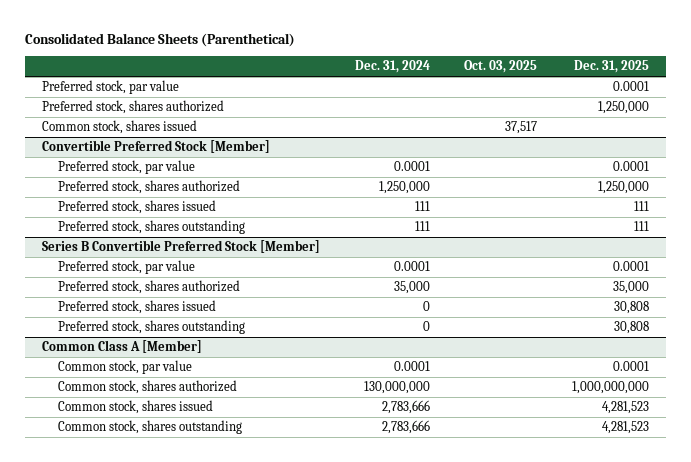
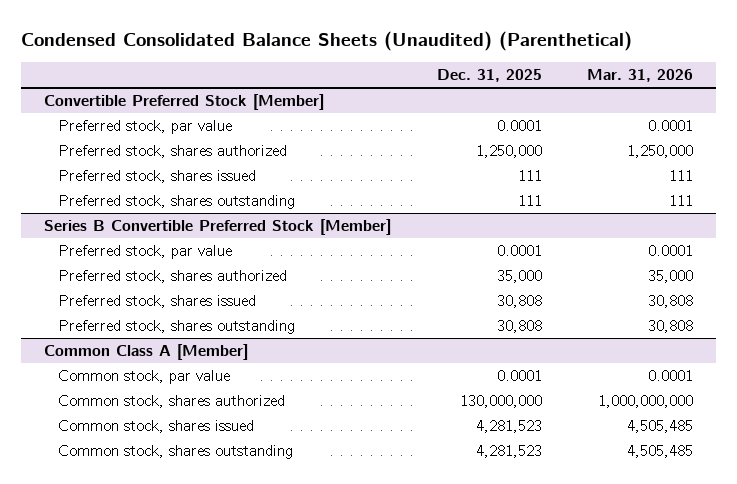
- Consolidated Balance Sheets (Parenthetical)
+ Condensed Consolidated Balance Sheets (Unaudited) (Parenthetical)
- | Dec. 31, 2024 | Oct. 03, 2025 | Dec. 31, 2025
+ | Dec. 31, 2025 | Mar. 31, 2026
- Preferred stock, par value | | | 0.0001
- Preferred stock, shares authorized | | | 1,250,000
- Common stock, shares issued | | 37,517 |
@ Common Class A [Member]
- Common stock, shares authorized | 130,000,000 | | 1,000,000,000
+ Common stock, shares authorized | 130,000,000 | 1,000,000,000

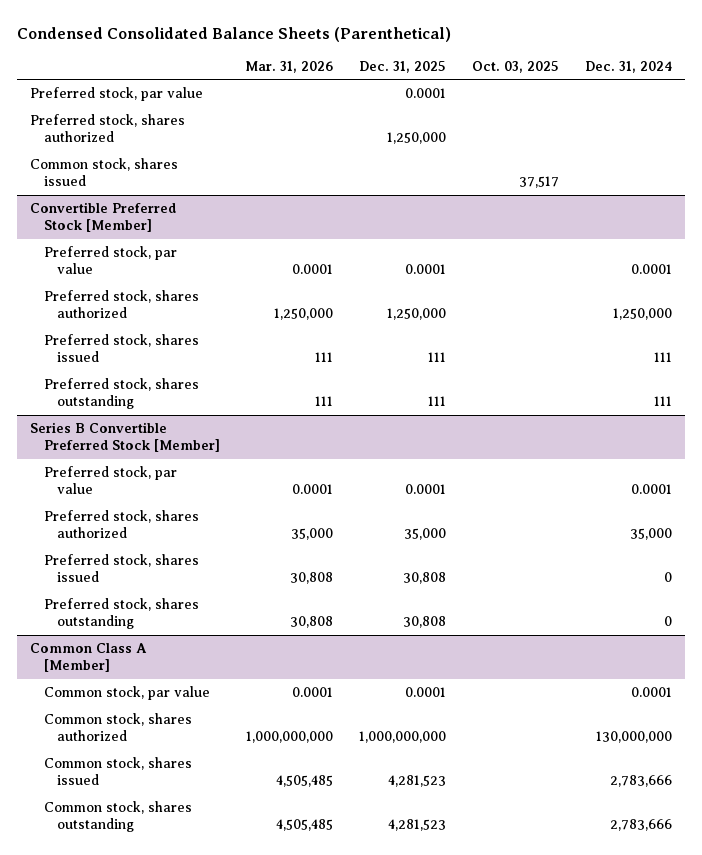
- Condensed Consolidated Balance Sheets (Unaudited) (Parenthetical)
+ Condensed Consolidated Balance Sheets (Parenthetical)
- | Dec. 31, 2025 | Mar. 31, 2026
+ | Mar. 31, 2026 | Dec. 31, 2025 | Oct. 03, 2025 | Dec. 31, 2024
+ Preferred stock, par value | | 0.0001 | |
+ Preferred stock, shares authorized | | 1,250,000 | |
+ Common stock, shares issued | | | 37,517 |
@ Common Class A [Member]
- Common stock, shares authorized | 130,000,000 | 1,000,000,000
+ Common stock, shares authorized | 1,000,000,000 | 1,000,000,000 | | 130,000,000

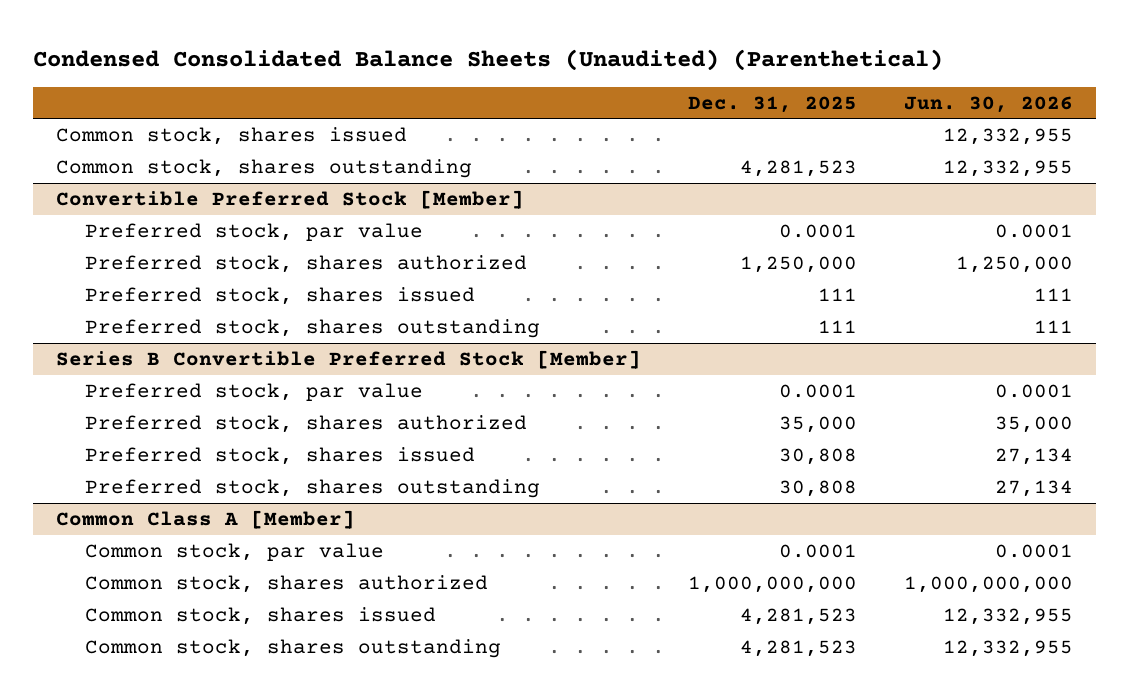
- Condensed Consolidated Balance Sheets (Parenthetical)
+ Condensed Consolidated Balance Sheets (Unaudited) (Parenthetical)
- | Mar. 31, 2026 | Dec. 31, 2025 | Oct. 03, 2025 | Dec. 31, 2024
+ | Dec. 31, 2025 | Jun. 30, 2026
- Preferred stock, par value | | 0.0001 | |
- Preferred stock, shares authorized | | 1,250,000 | |
+ Common stock, shares outstanding | 4,281,523 | 12,332,955

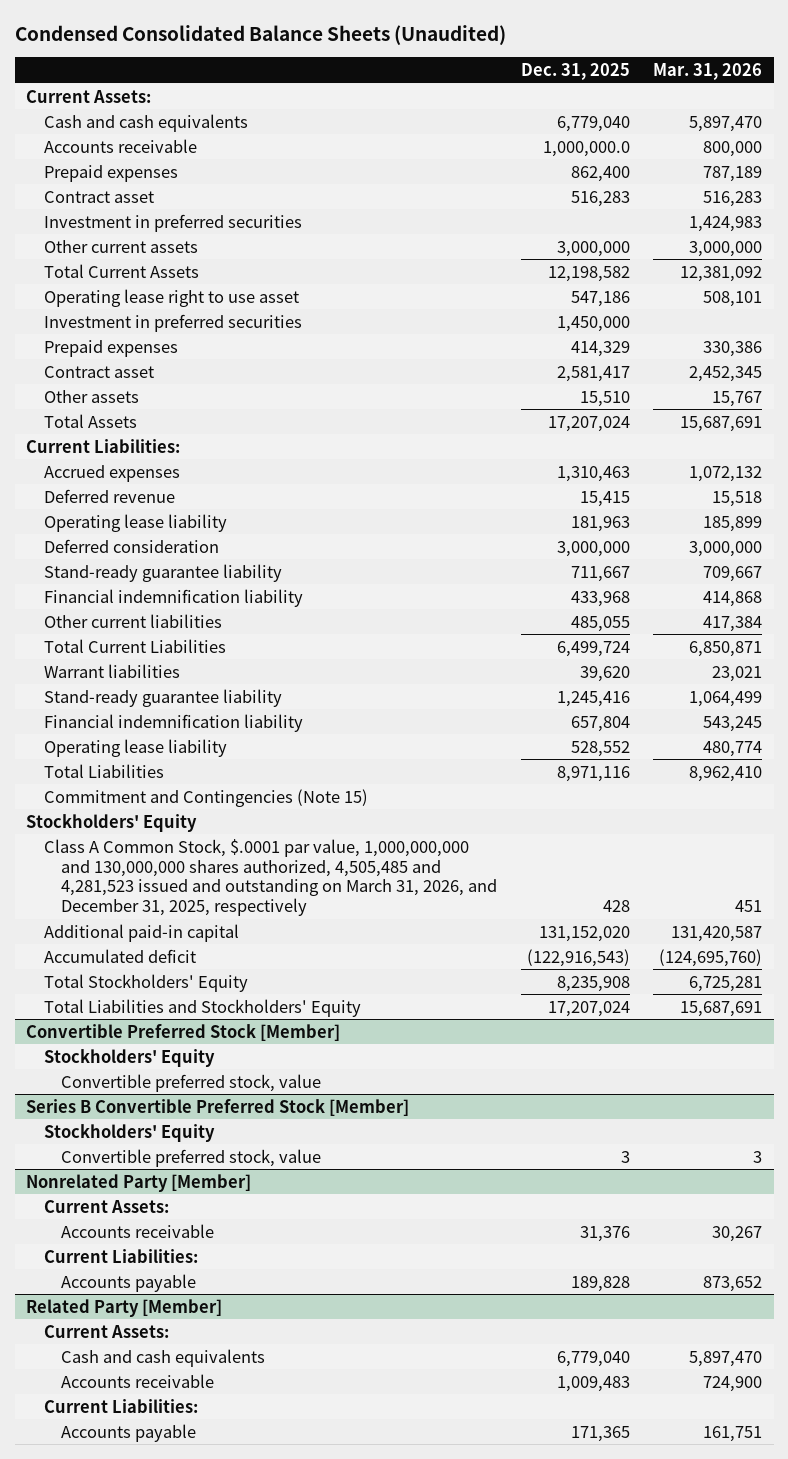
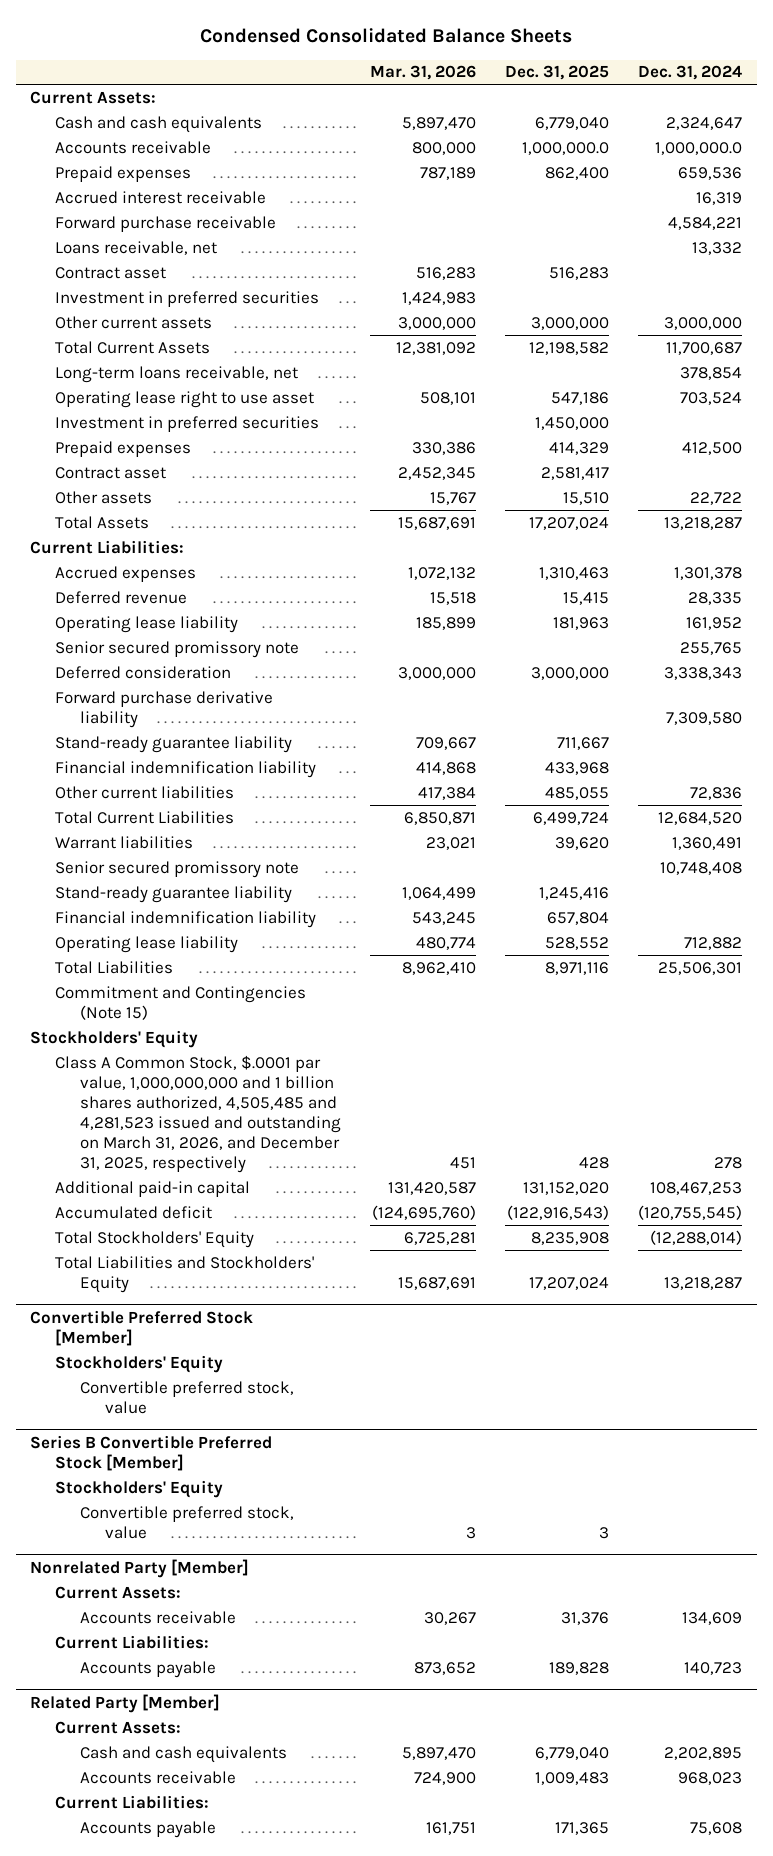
- Condensed Consolidated Balance Sheets (Unaudited)
+ Condensed Consolidated Balance Sheets
- | Dec. 31, 2025 | Mar. 31, 2026
+ | Mar. 31, 2026 | Dec. 31, 2025 | Dec. 31, 2024
+ Accrued interest receivable | | | 16,319
+ Forward purchase receivable | | | 4,584,221
+ Loans receivable, net | | | 13,332
+ Long-term loans receivable, net | | | 378,854
+ Senior secured promissory note | | | 255,765
+ Forward purchase derivative liability | | | 7,309,580
+ Senior secured promissory note | | | 10,748,408
- Class A Common Stock, $.0001 par value, 1,000,000,000 and 130,000,000 shares authorized, 4,505,485 and 4,281,523 issued and outstanding on March 31, 2026, and December 31, 2025, respectively | 428 | 451
+ Class A Common Stock, $.0001 par value, 1,000,000,000 and 1 billion shares authorized, 4,505,485 and 4,281,523 issued and outstanding on March 31, 2026, and December 31, 2025, respectively | 451 | 428 | 278

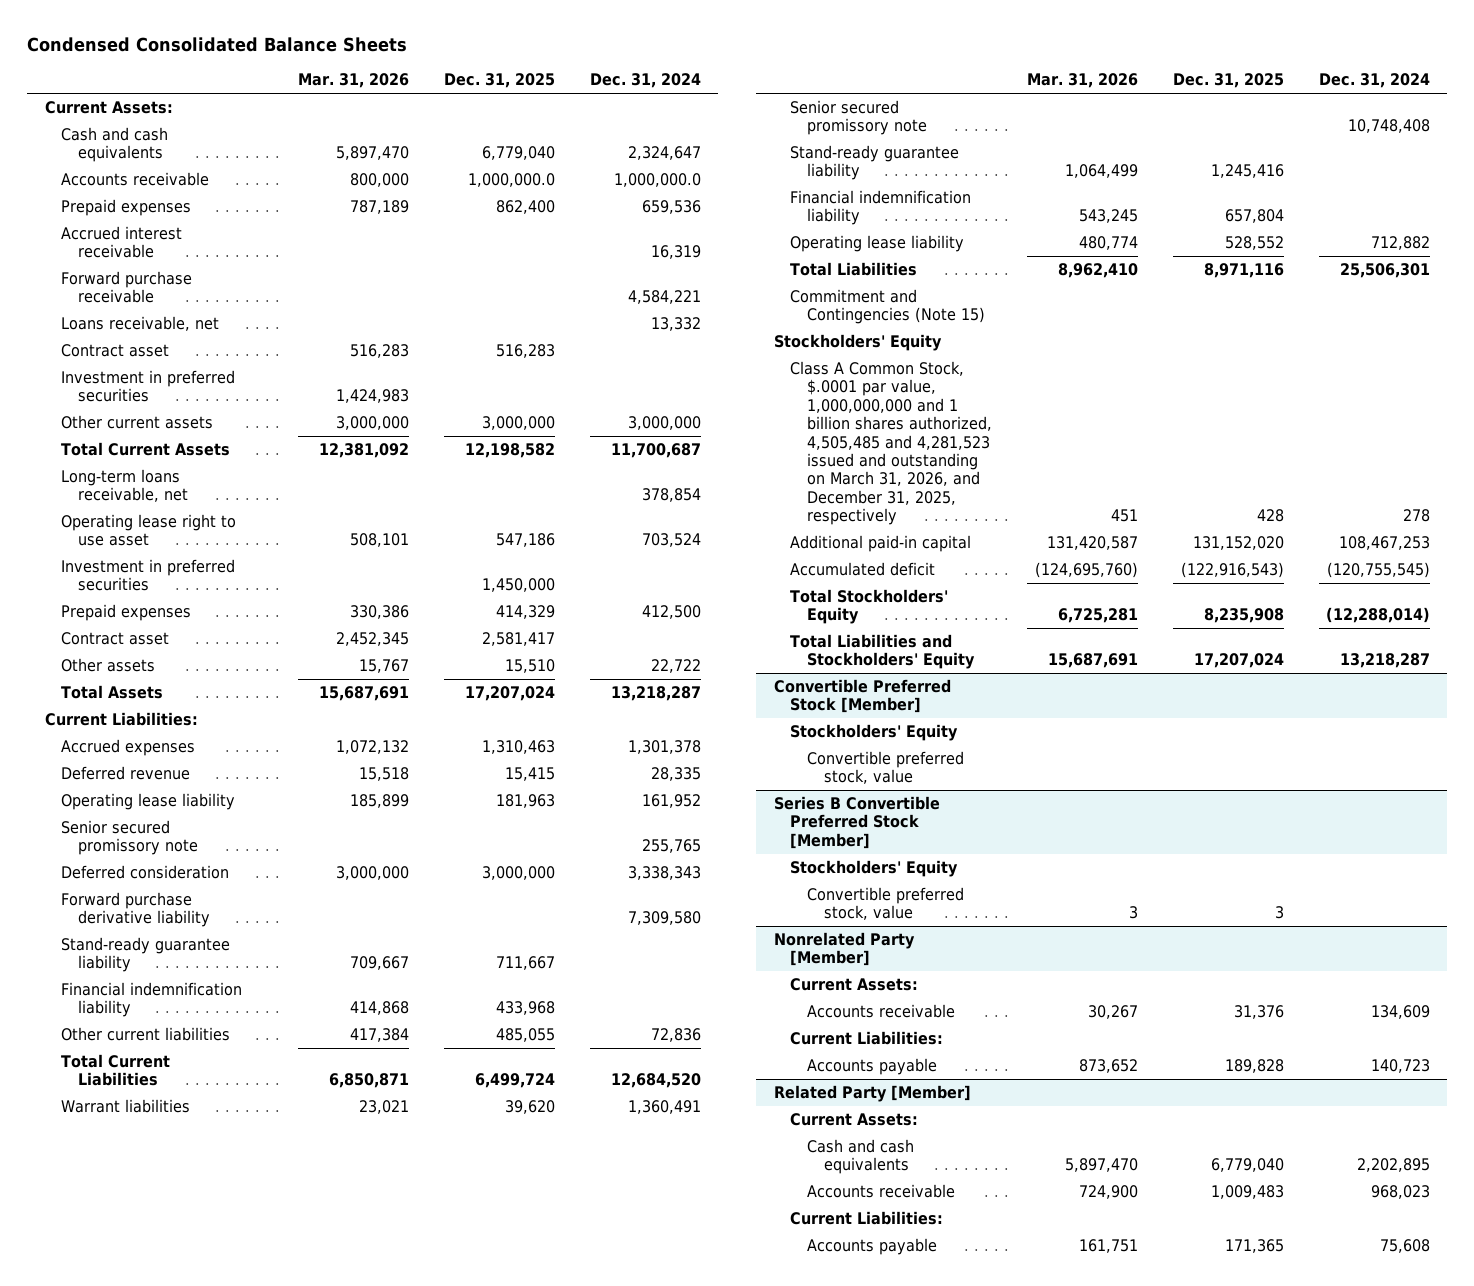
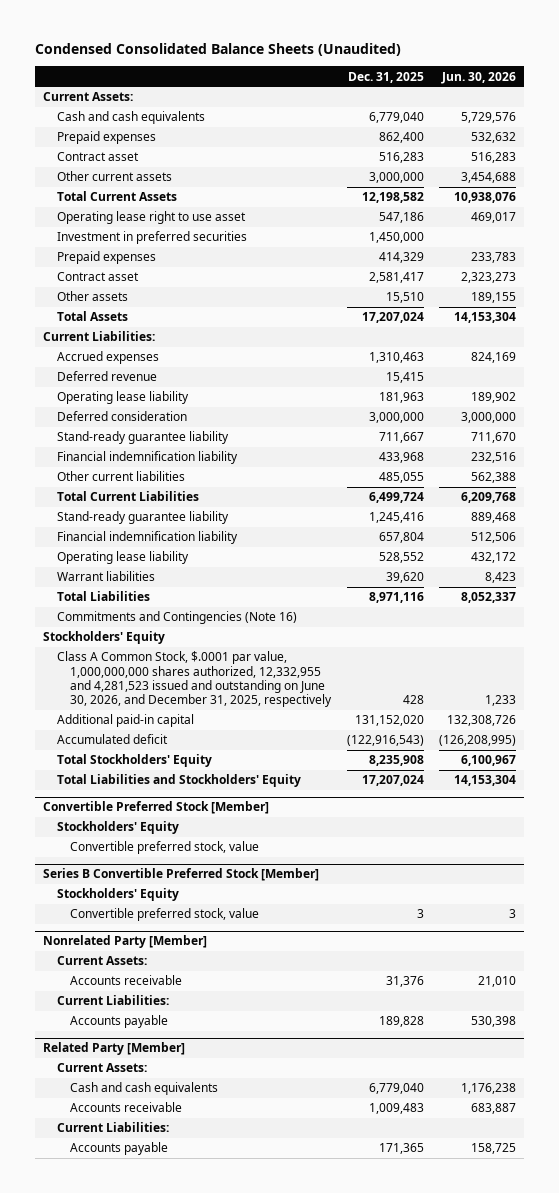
- Condensed Consolidated Balance Sheets
+ Condensed Consolidated Balance Sheets (Unaudited)
- | Mar. 31, 2026 | Dec. 31, 2025 | Dec. 31, 2024
+ | Dec. 31, 2025 | Jun. 30, 2026
- Accounts receivable | 800,000 | 1,000,000.0 | 1,000,000.0
- Accrued interest receivable | | | 16,319
- Forward purchase receivable | | | 4,584,221
- Loans receivable, net | | | 13,332
- Investment in preferred securities | 1,424,983 | |
- Long-term loans receivable, net | | | 378,854
- Senior secured promissory note | | | 255,765
- Forward purchase derivative liability | | | 7,309,580
- Senior secured promissory note | | | 10,748,408
moved down: Warrant liabilities | 39,620 | 8,423
- Commitment and Contingencies (Note 15)
+ Commitments and Contingencies (Note 16)
- Class A Common Stock, $.0001 par value, 1,000,000,000 and 1 billion shares authorized, 4,505,485 and 4,281,523 issued and outstanding on March 31, 2026, and December 31, 2025, respectively | 451 | 428 | 278
+ Class A Common Stock, $.0001 par value, 1,000,000,000 shares authorized, 12,332,955 and 4,281,523 issued and outstanding on June 30, 2026, and December 31, 2025, respectively | 428 | 1,233

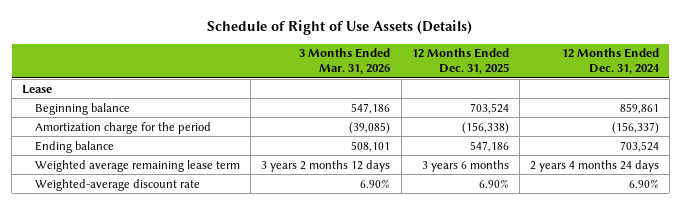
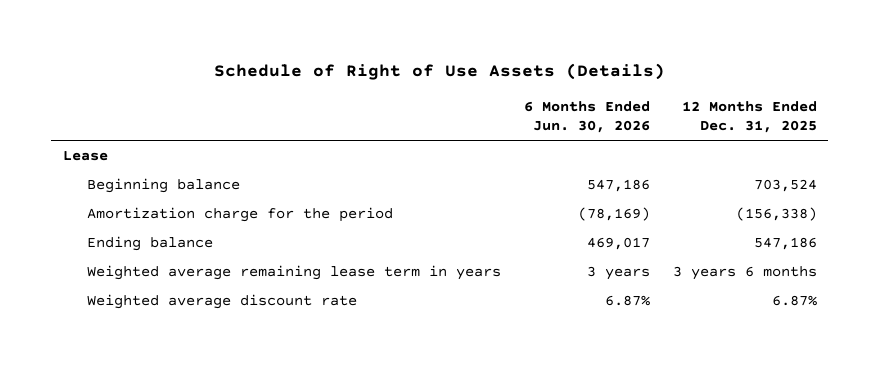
- | 3 Months Ended Mar. 31, 2026 | 12 Months Ended Dec. 31, 2025 | 12 Months Ended Dec. 31, 2024
+ | 6 Months Ended Jun. 30, 2026 | 12 Months Ended Dec. 31, 2025
- Weighted average remaining lease term | 3 years 2 months 12 days | 3 years 6 months | 2 years 4 months 24 days
- Weighted-average discount rate | 6.90% | 6.90% | 6.90%
+ Weighted average remaining lease term in years | 3 years | 3 years 6 months
+ Weighted average discount rate | 6.87% | 6.87%

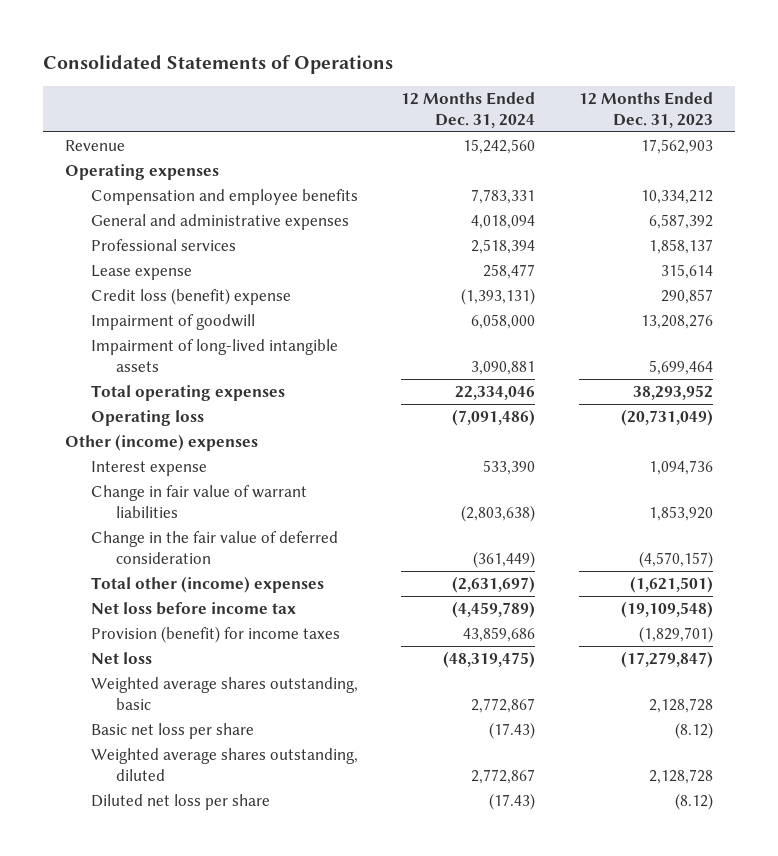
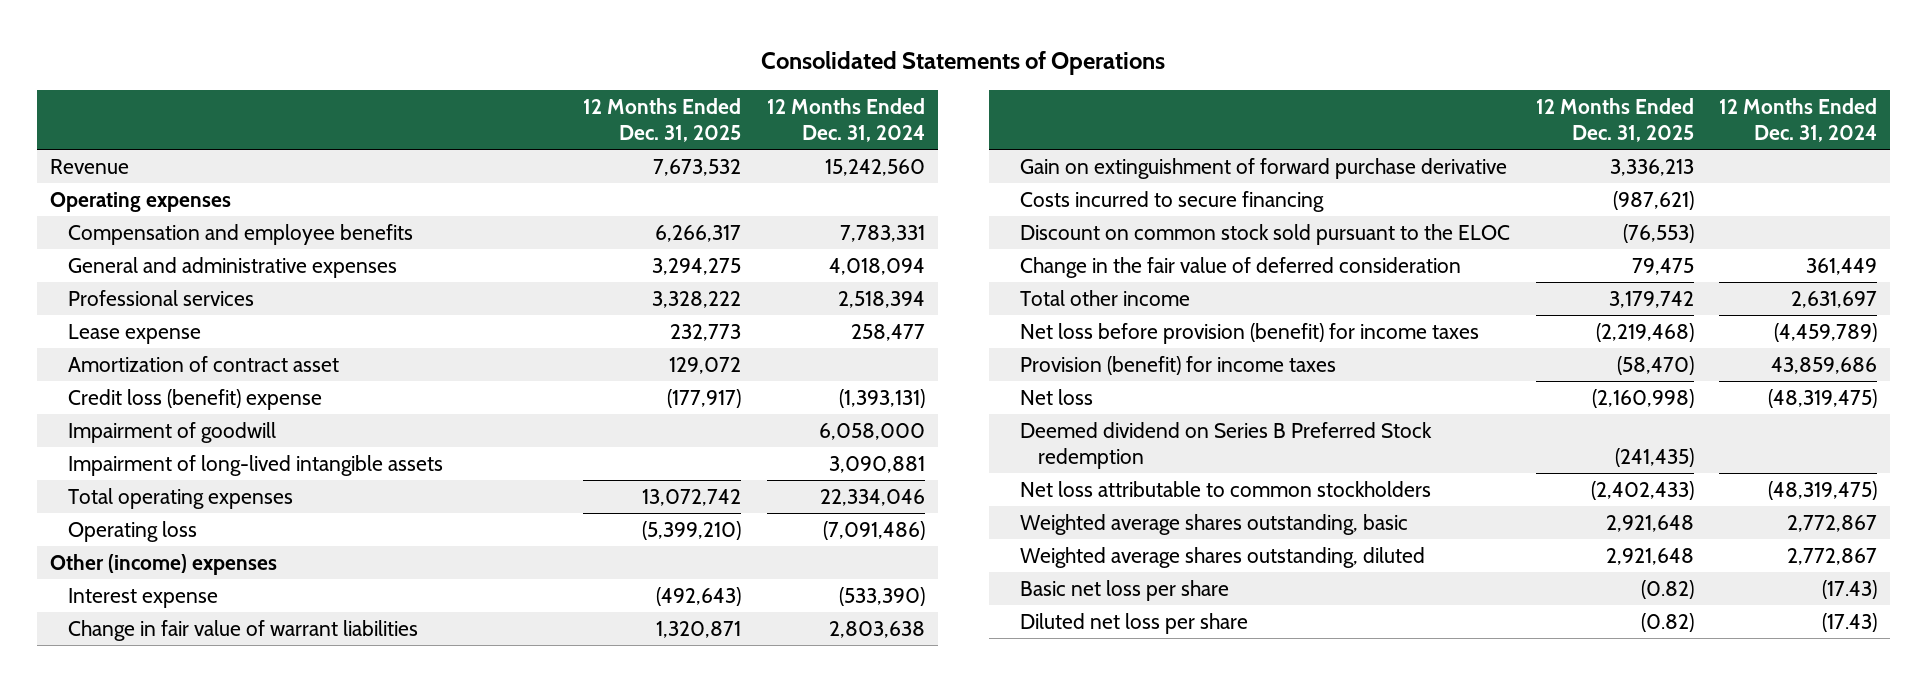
- | 12 Months Ended Dec. 31, 2024 | 12 Months Ended Dec. 31, 2023
+ | 12 Months Ended Dec. 31, 2025 | 12 Months Ended Dec. 31, 2024
+ Amortization of contract asset | 129,072 |
- Interest expense | 533,390 | 1,094,736
- Change in fair value of warrant liabilities | (2,803,638) | 1,853,920
- Change in the fair value of deferred consideration | (361,449) | (4,570,157)
- Total other (income) expenses | (2,631,697) | (1,621,501)
- Net loss before income tax | (4,459,789) | (19,109,548)
+ Interest expense | (492,643) | (533,390)
+ Change in fair value of warrant liabilities | 1,320,871 | 2,803,638
+ Gain on extinguishment of forward purchase derivative | 3,336,213 |
+ Costs incurred to secure financing | (987,621) |
+ Discount on common stock sold pursuant to the ELOC | (76,553) |
+ Change in the fair value of deferred consideration | 79,475 | 361,449
+ Total other income | 3,179,742 | 2,631,697
+ Net loss before provision (benefit) for income taxes | (2,219,468) | (4,459,789)
+ Deemed dividend on Series B Preferred Stock redemption | (241,435) |
+ Net loss attributable to common stockholders | (2,402,433) | (48,319,475)
moved down: Basic net loss per share | (0.82) | (17.43)

